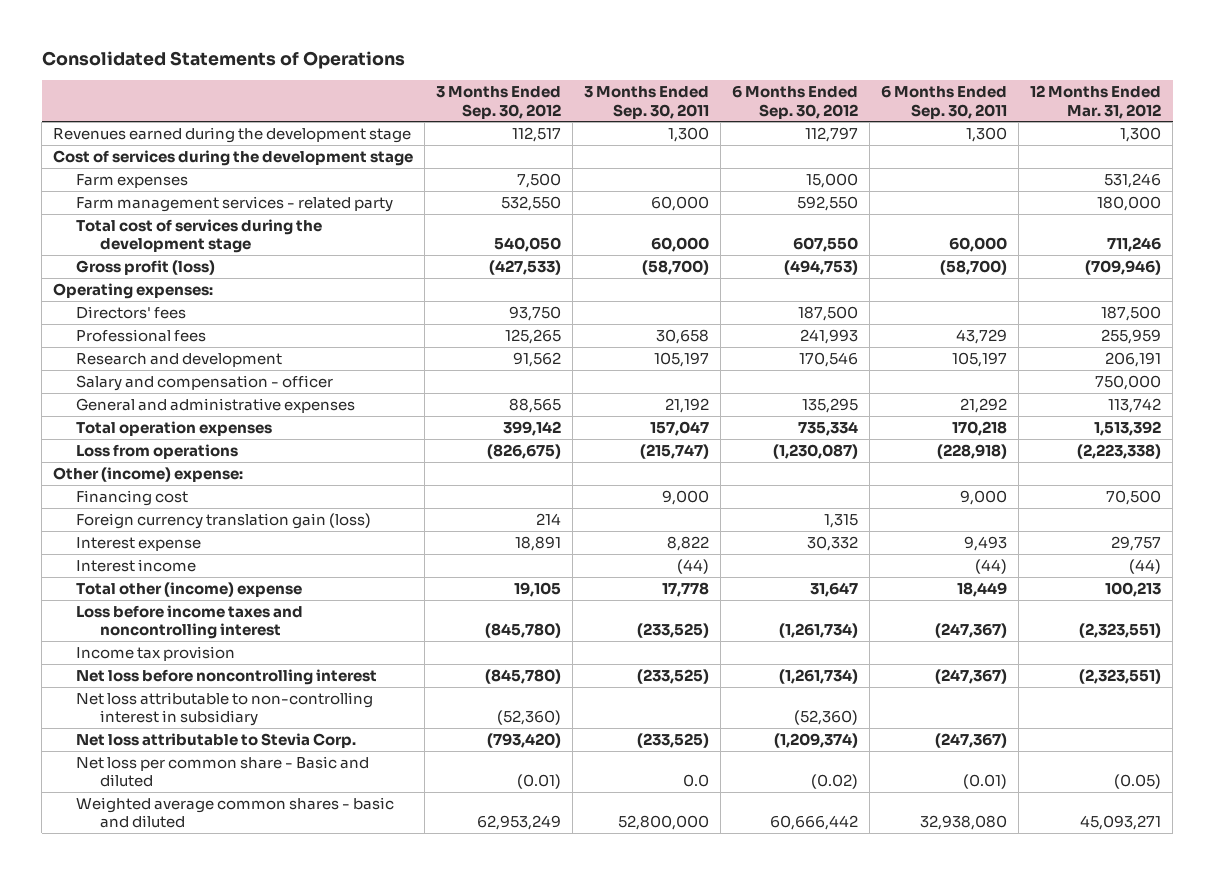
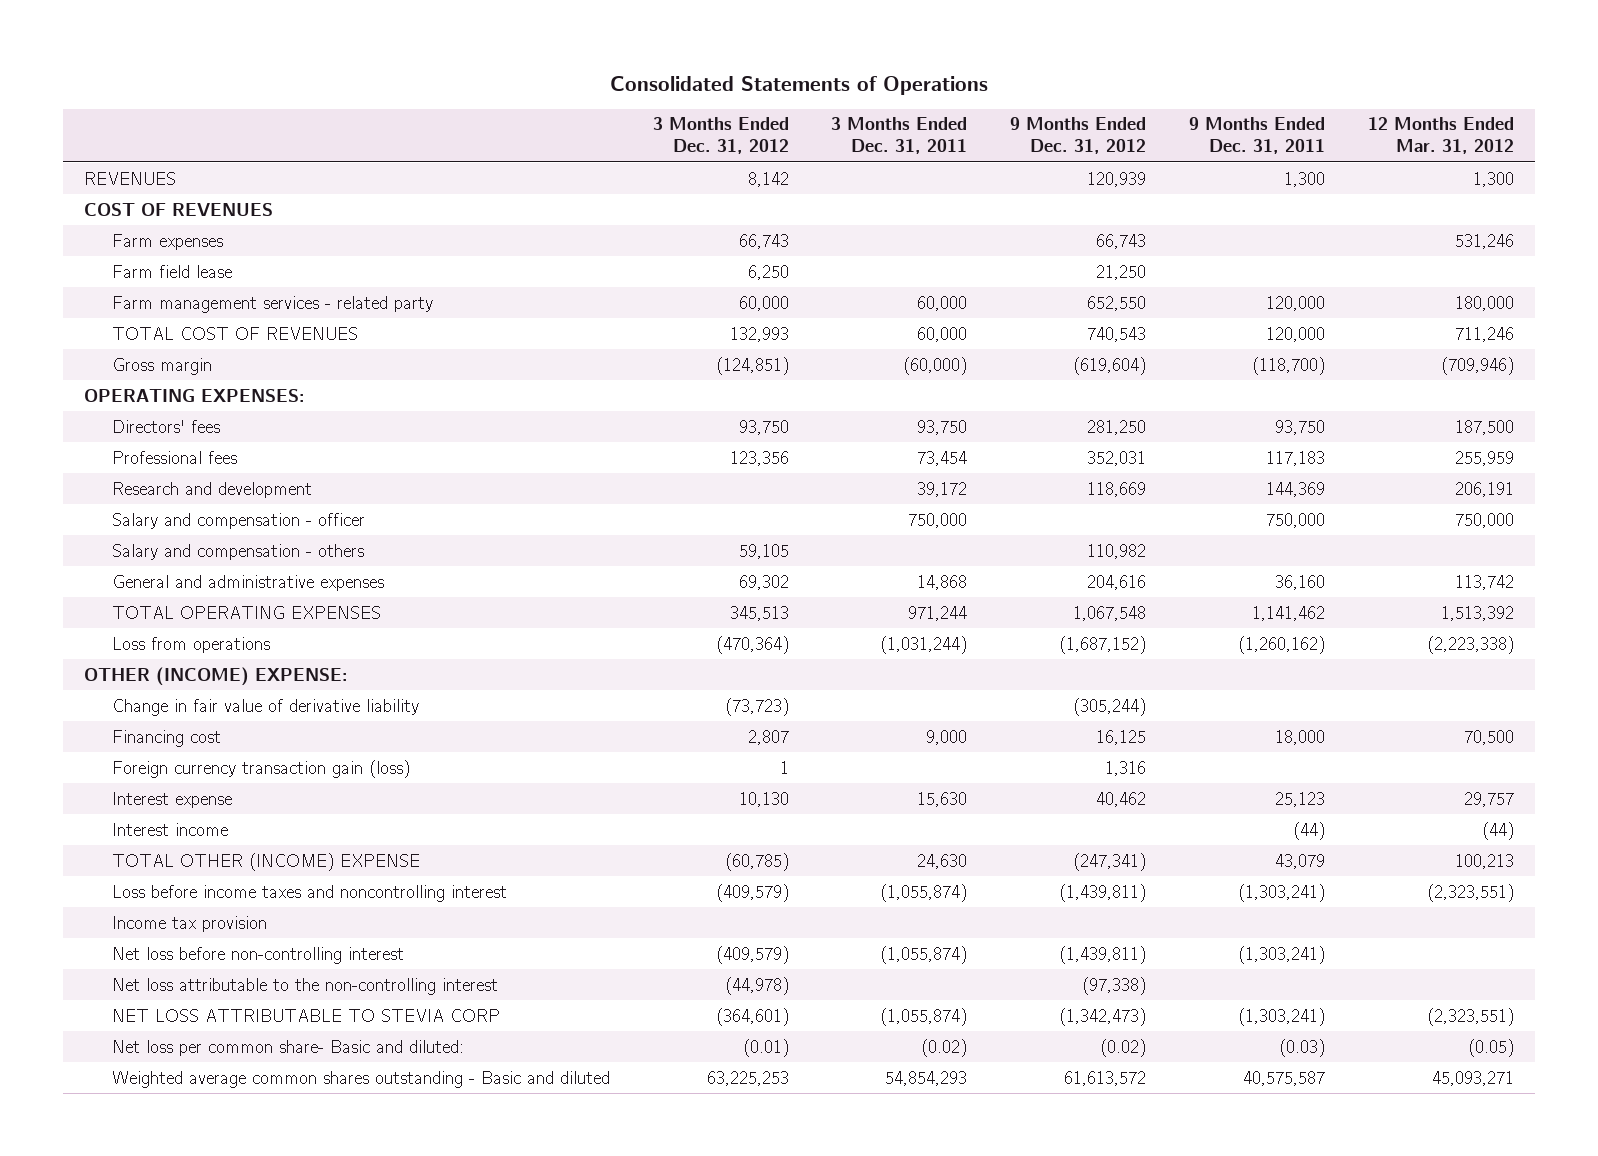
- | 3 Months Ended Sep. 30, 2012 | 3 Months Ended Sep. 30, 2011 | 6 Months Ended Sep. 30, 2012 | 6 Months Ended Sep. 30, 2011 | 12 Months Ended Mar. 31, 2012
+ | 3 Months Ended Dec. 31, 2012 | 3 Months Ended Dec. 31, 2011 | 9 Months Ended Dec. 31, 2012 | 9 Months Ended Dec. 31, 2011 | 12 Months Ended Mar. 31, 2012
- Revenues earned during the development stage | 112,517 | 1,300 | 112,797 | 1,300 | 1,300
- Cost of services during the development stage
+ REVENUES | 8,142 | | 120,939 | 1,300 | 1,300
+ COST OF REVENUES
+ Farm field lease | 6,250 | | 21,250 | |
- Total cost of services during the development stage | 540,050 | 60,000 | 607,550 | 60,000 | 711,246
- Gross profit (loss) | (427,533) | (58,700) | (494,753) | (58,700) | (709,946)
- Operating expenses:
+ TOTAL COST OF REVENUES | 132,993 | 60,000 | 740,543 | 120,000 | 711,246
+ Gross margin | (124,851) | (60,000) | (619,604) | (118,700) | (709,946)
+ OPERATING EXPENSES:
+ Salary and compensation - others | 59,105 | | 110,982 | |
- Total operation expenses | 399,142 | 157,047 | 735,334 | 170,218 | 1,513,392
+ TOTAL OPERATING EXPENSES | 345,513 | 971,244 | 1,067,548 | 1,141,462 | 1,513,392
- Other (income) expense:
+ OTHER (INCOME) EXPENSE:
+ Change in fair value of derivative liability | (73,723) | | (305,244) | |
- Foreign currency translation gain (loss) | 214 | | 1,315 | |
+ Foreign currency transaction gain (loss) | 1 | | 1,316 | |
- Total other (income) expense | 19,105 | 17,778 | 31,647 | 18,449 | 100,213
+ TOTAL OTHER (INCOME) EXPENSE | (60,785) | 24,630 | (247,341) | 43,079 | 100,213
- Net loss before noncontrolling interest | (845,780) | (233,525) | (1,261,734) | (247,367) | (2,323,551)
- Net loss attributable to non-controlling interest in subsidiary | (52,360) | | (52,360) | |
- Net loss attributable to Stevia Corp. | (793,420) | (233,525) | (1,209,374) | (247,367) |
- Net loss per common share - Basic and diluted | (0.01) | 0.0 | (0.02) | (0.01) | (0.05)
- Weighted average common shares - basic and diluted | 62,953,249 | 52,800,000 | 60,666,442 | 32,938,080 | 45,093,271
+ Net loss before non-controlling interest | (409,579) | (1,055,874) | (1,439,811) | (1,303,241) |
+ Net loss attributable to the non-controlling interest | (44,978) | | (97,338) | |
+ NET LOSS ATTRIBUTABLE TO STEVIA CORP | (364,601) | (1,055,874) | (1,342,473) | (1,303,241) | (2,323,551)
+ Net loss per common share- Basic and diluted: | (0.01) | (0.02) | (0.02) | (0.03) | (0.05)
+ Weighted average common shares outstanding - Basic and diluted | 63,225,253 | 54,854,293 | 61,613,572 | 40,575,587 | 45,093,271

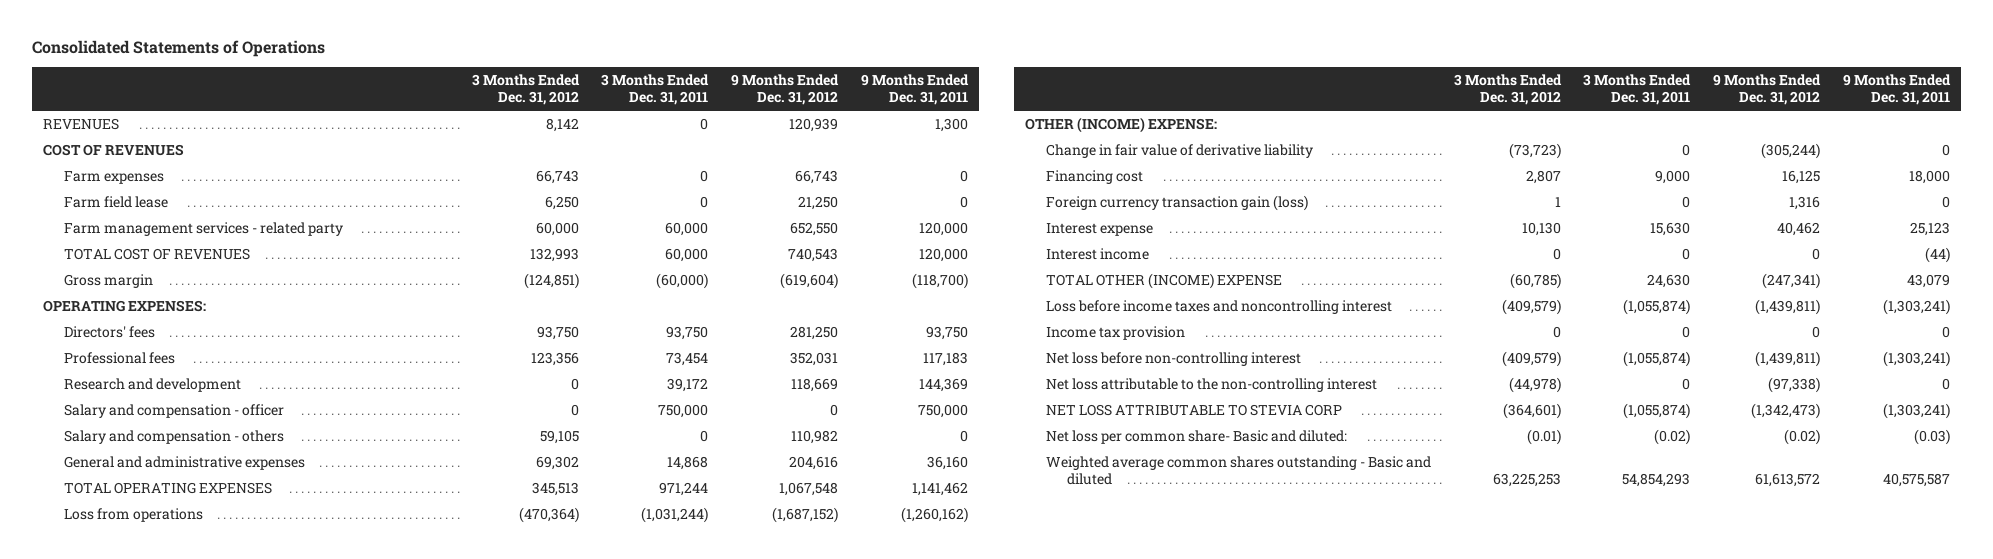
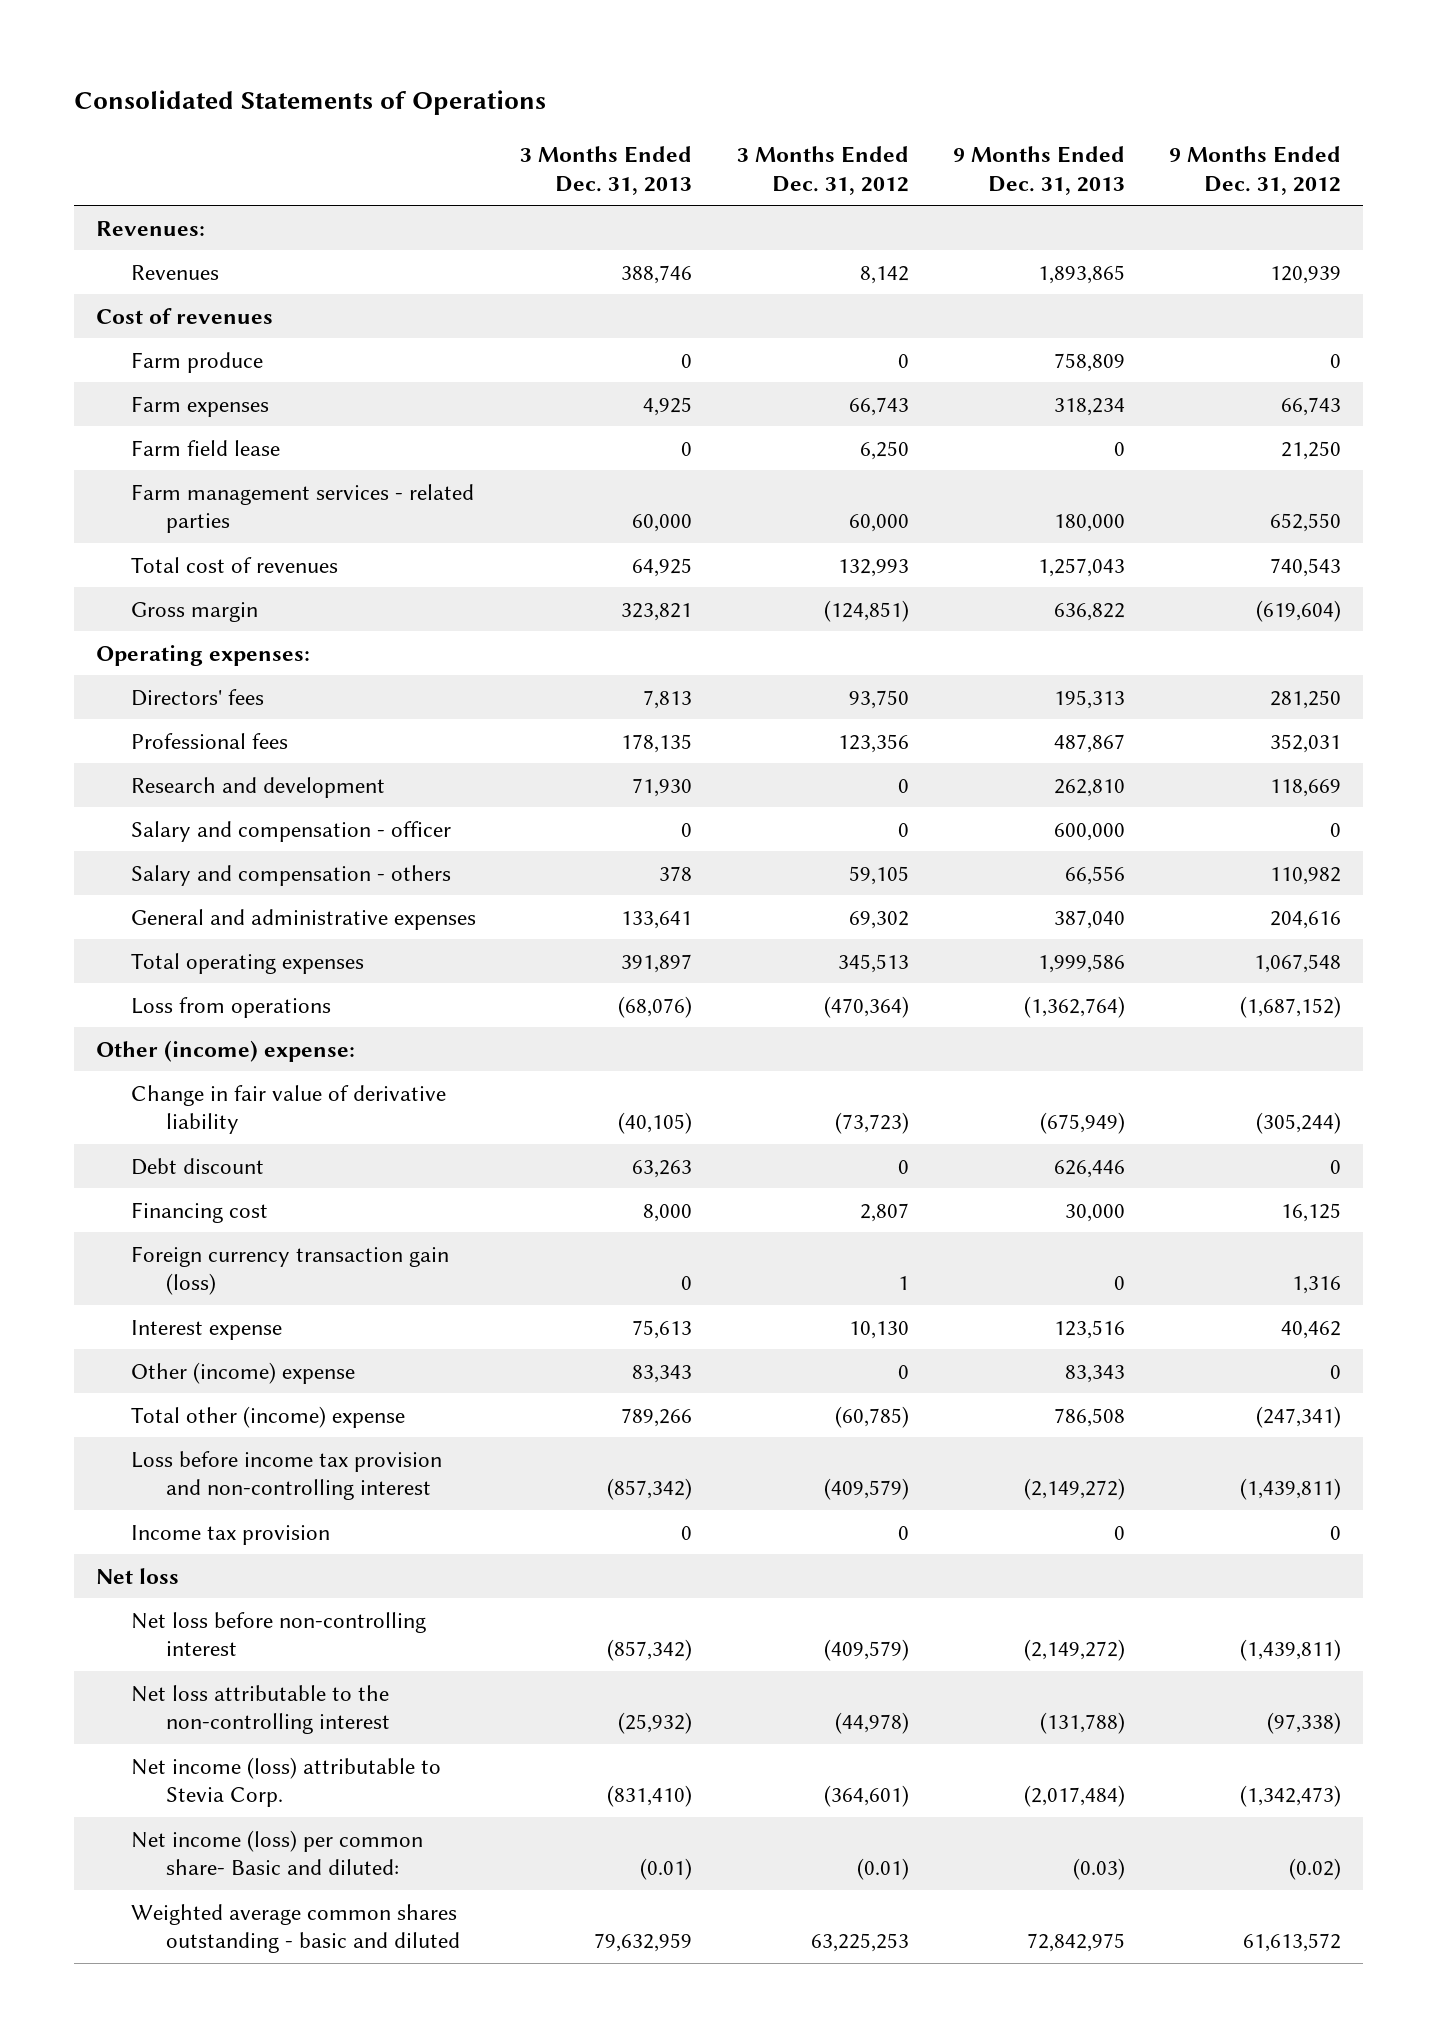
- | 3 Months Ended Dec. 31, 2012 | 3 Months Ended Dec. 31, 2011 | 9 Months Ended Dec. 31, 2012 | 9 Months Ended Dec. 31, 2011
+ | 3 Months Ended Dec. 31, 2013 | 3 Months Ended Dec. 31, 2012 | 9 Months Ended Dec. 31, 2013 | 9 Months Ended Dec. 31, 2012
- REVENUES | 8,142 | 0 | 120,939 | 1,300
- COST OF REVENUES
+ Revenues:
+ Revenues | 388,746 | 8,142 | 1,893,865 | 120,939
+ Cost of revenues
+ Farm produce | 0 | 0 | 758,809 | 0
- Farm management services - related party | 60,000 | 60,000 | 652,550 | 120,000
- TOTAL COST OF REVENUES | 132,993 | 60,000 | 740,543 | 120,000
+ Farm management services - related parties | 60,000 | 60,000 | 180,000 | 652,550
+ Total cost of revenues | 64,925 | 132,993 | 1,257,043 | 740,543
- OPERATING EXPENSES:
+ Operating expenses:
- TOTAL OPERATING EXPENSES | 345,513 | 971,244 | 1,067,548 | 1,141,462
+ Total operating expenses | 391,897 | 345,513 | 1,999,586 | 1,067,548
- OTHER (INCOME) EXPENSE:
+ Other (income) expense:
+ Debt discount | 63,263 | 0 | 626,446 | 0
- Interest income | 0 | 0 | 0 | (44)
- TOTAL OTHER (INCOME) EXPENSE | (60,785) | 24,630 | (247,341) | 43,079
- Loss before income taxes and noncontrolling interest | (409,579) | (1,055,874) | (1,439,811) | (1,303,241)
+ Other (income) expense | 83,343 | 0 | 83,343 | 0
+ Total other (income) expense | 789,266 | (60,785) | 786,508 | (247,341)
+ Loss before income tax provision and non-controlling interest | (857,342) | (409,579) | (2,149,272) | (1,439,811)
+ Net loss
- NET LOSS ATTRIBUTABLE TO STEVIA CORP | (364,601) | (1,055,874) | (1,342,473) | (1,303,241)
- Net loss per common share- Basic and diluted: | (0.01) | (0.02) | (0.02) | (0.03)
- Weighted average common shares outstanding - Basic and diluted | 63,225,253 | 54,854,293 | 61,613,572 | 40,575,587
+ Net income (loss) attributable to Stevia Corp. | (831,410) | (364,601) | (2,017,484) | (1,342,473)
+ Net income (loss) per common share- Basic and diluted: | (0.01) | (0.01) | (0.03) | (0.02)
+ Weighted average common shares outstanding - basic and diluted | 79,632,959 | 63,225,253 | 72,842,975 | 61,613,572

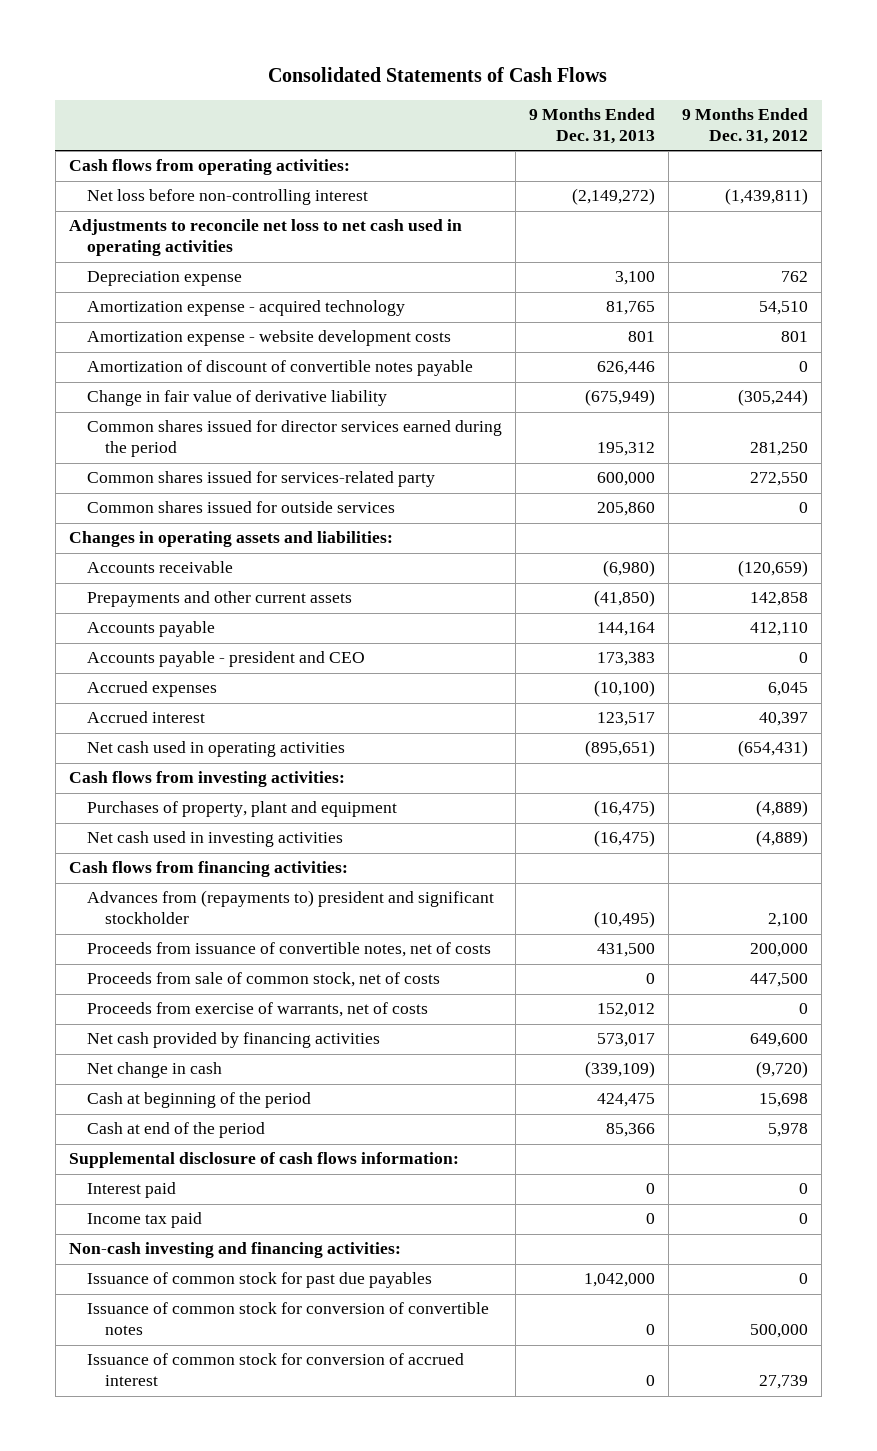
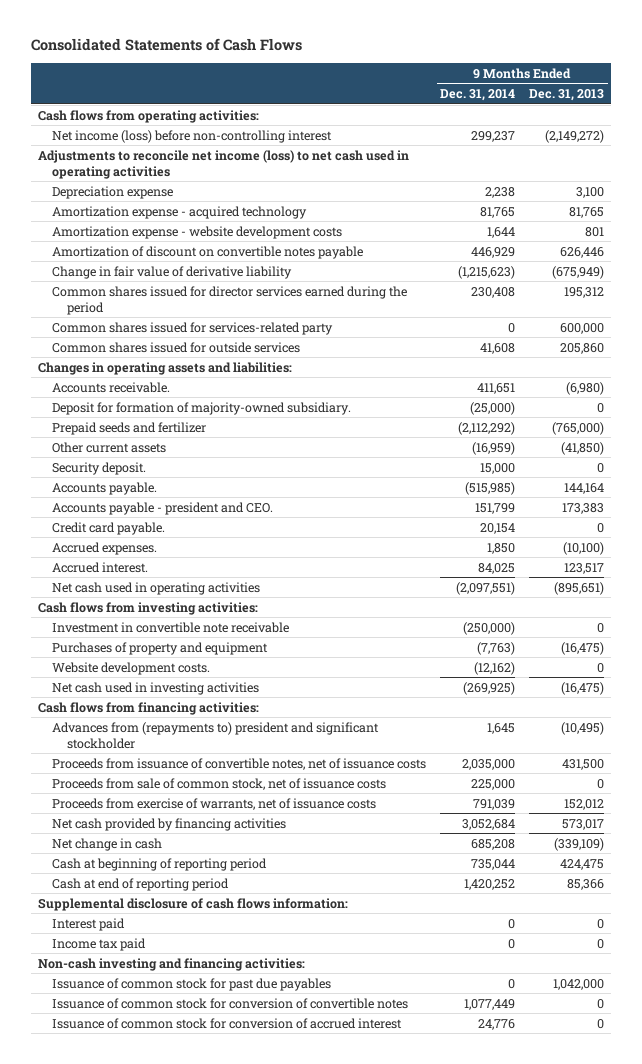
- | 9 Months Ended Dec. 31, 2013 | 9 Months Ended Dec. 31, 2012
+ | 9 Months Ended Dec. 31, 2014 | 9 Months Ended Dec. 31, 2013
- Net loss before non-controlling interest | (2,149,272) | (1,439,811)
- Adjustments to reconcile net loss to net cash used in operating activities
+ Net income (loss) before non-controlling interest | 299,237 | (2,149,272)
+ Adjustments to reconcile net income (loss) to net cash used in operating activities
- Amortization of discount of convertible notes payable | 626,446 | 0
+ Amortization of discount on convertible notes payable | 446,929 | 626,446
- Accounts receivable | (6,980) | (120,659)
- Prepayments and other current assets | (41,850) | 142,858
- Accounts payable | 144,164 | 412,110
- Accounts payable - president and CEO | 173,383 | 0
- Accrued expenses | (10,100) | 6,045
- Accrued interest | 123,517 | 40,397
+ Accounts receivable. | 411,651 | (6,980)
+ Deposit for formation of majority-owned subsidiary. | (25,000) | 0
+ Prepaid seeds and fertilizer | (2,112,292) | (765,000)
+ Other current assets | (16,959) | (41,850)
+ Security deposit. | 15,000 | 0
+ Accounts payable. | (515,985) | 144,164
+ Accounts payable - president and CEO. | 151,799 | 173,383
+ Credit card payable. | 20,154 | 0
+ Accrued expenses. | 1,850 | (10,100)
+ Accrued interest. | 84,025 | 123,517
- Purchases of property, plant and equipment | (16,475) | (4,889)
+ Investment in convertible note receivable | (250,000) | 0
+ Purchases of property and equipment | (7,763) | (16,475)
+ Website development costs. | (12,162) | 0
- Proceeds from issuance of convertible notes, net of costs | 431,500 | 200,000
- Proceeds from sale of common stock, net of costs | 0 | 447,500
- Proceeds from exercise of warrants, net of costs | 152,012 | 0
+ Proceeds from issuance of convertible notes, net of issuance costs | 2,035,000 | 431,500
+ Proceeds from sale of common stock, net of issuance costs | 225,000 | 0
+ Proceeds from exercise of warrants, net of issuance costs | 791,039 | 152,012
- Cash at beginning of the period | 424,475 | 15,698
- Cash at end of the period | 85,366 | 5,978
+ Cash at beginning of reporting period | 735,044 | 424,475
+ Cash at end of reporting period | 1,420,252 | 85,366

